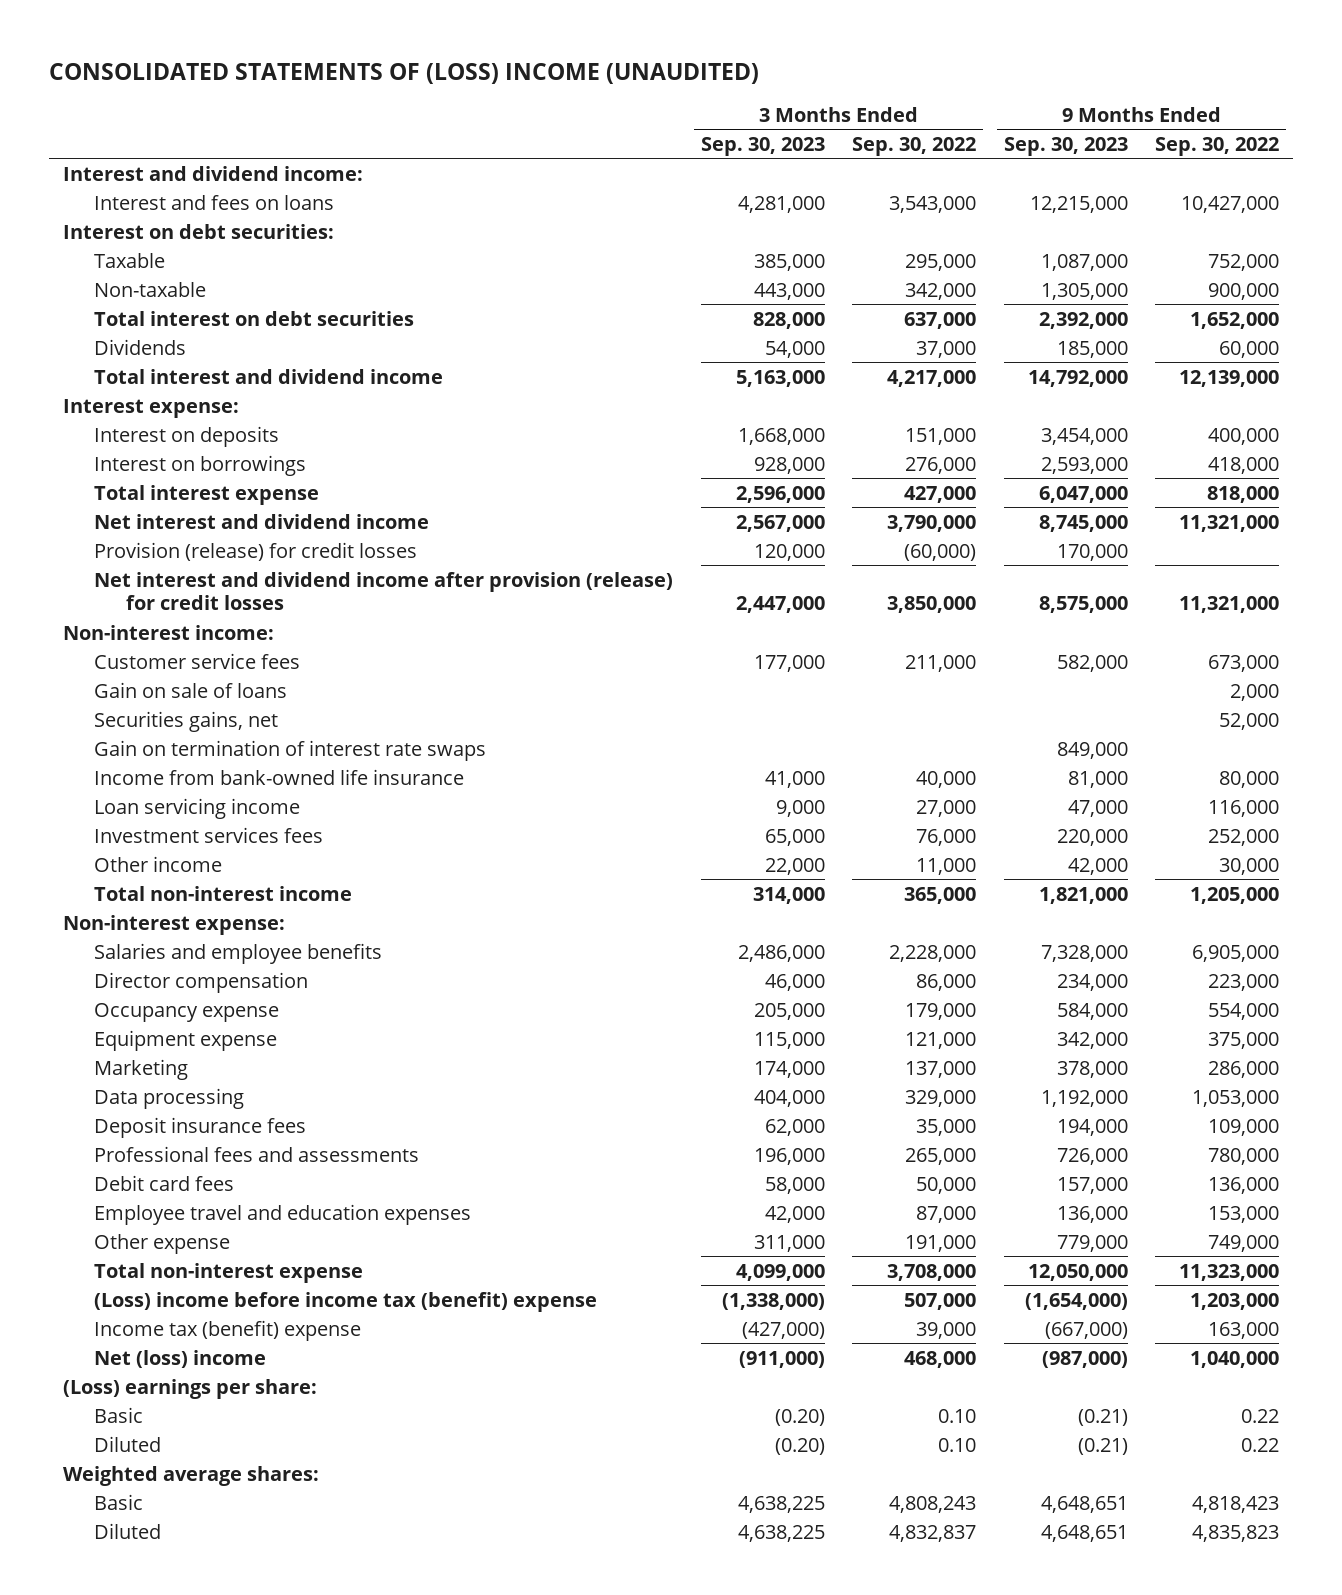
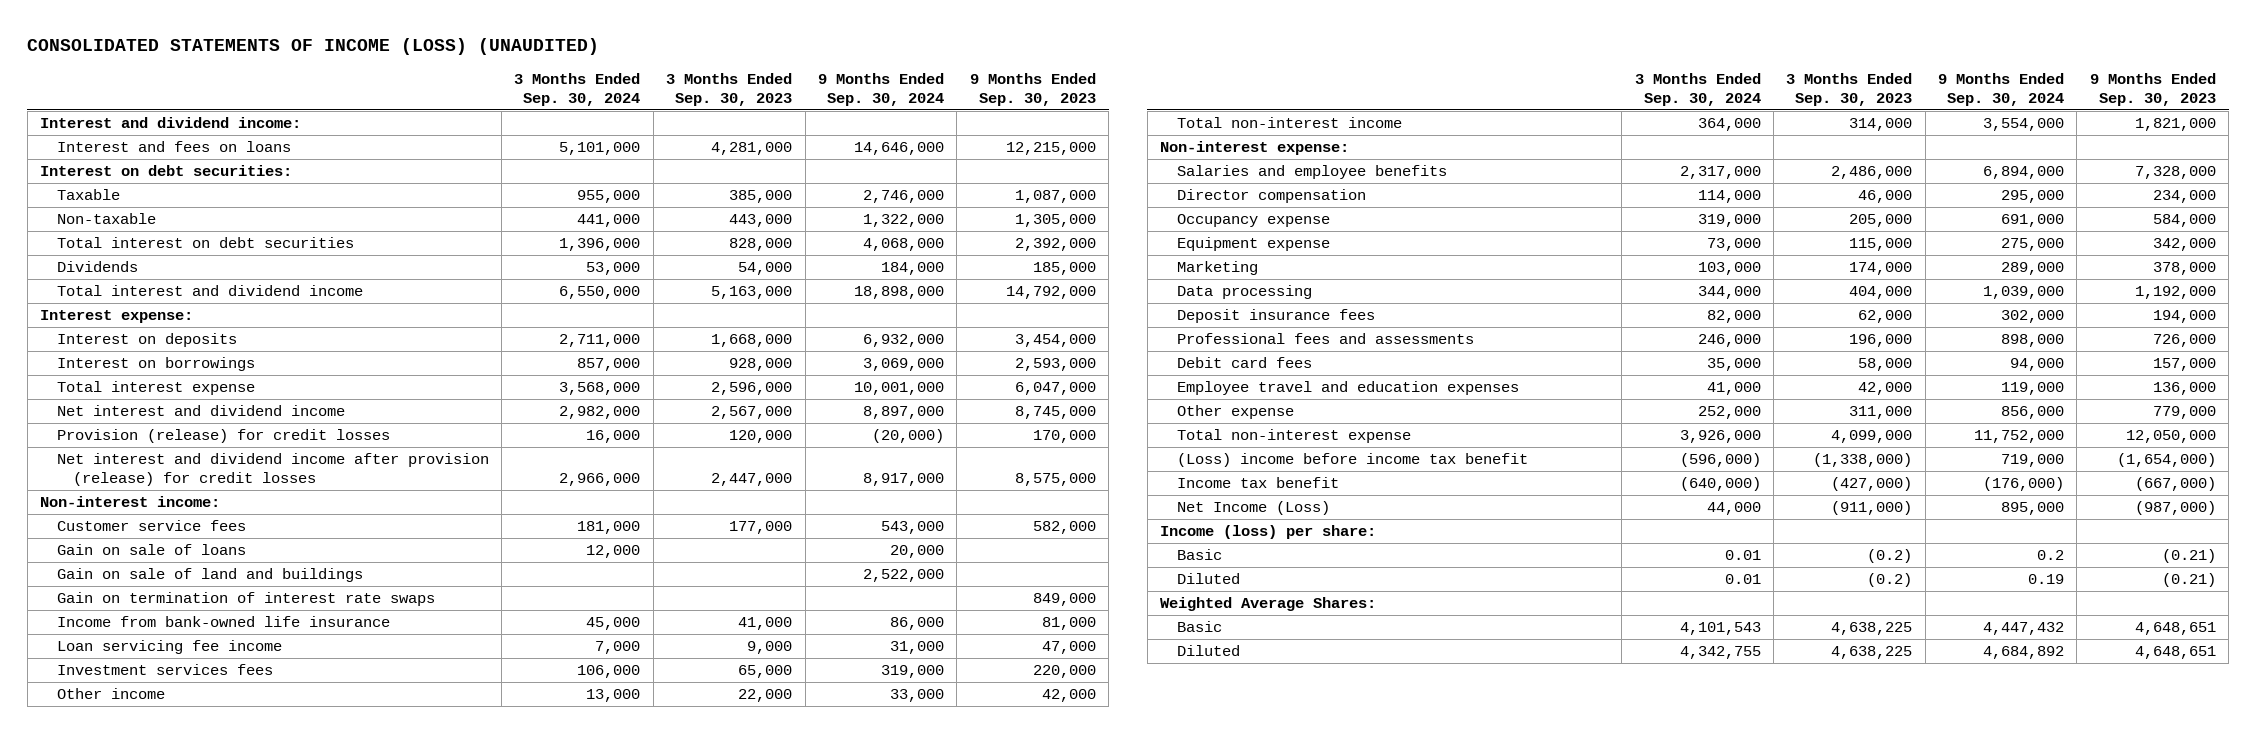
- CONSOLIDATED STATEMENTS OF (LOSS) INCOME (UNAUDITED)
+ CONSOLIDATED STATEMENTS OF INCOME (LOSS) (UNAUDITED)
- | 3 Months Ended Sep. 30, 2023 | 3 Months Ended Sep. 30, 2022 | 9 Months Ended Sep. 30, 2023 | 9 Months Ended Sep. 30, 2022
+ | 3 Months Ended Sep. 30, 2024 | 3 Months Ended Sep. 30, 2023 | 9 Months Ended Sep. 30, 2024 | 9 Months Ended Sep. 30, 2023
- Securities gains, net | | | | 52,000
+ Gain on sale of land and buildings | | | 2,522,000 |
- Loan servicing income | 9,000 | 27,000 | 47,000 | 116,000
+ Loan servicing fee income | 7,000 | 9,000 | 31,000 | 47,000
- (Loss) income before income tax (benefit) expense | (1,338,000) | 507,000 | (1,654,000) | 1,203,000
- Income tax (benefit) expense | (427,000) | 39,000 | (667,000) | 163,000
- Net (loss) income | (911,000) | 468,000 | (987,000) | 1,040,000
- (Loss) earnings per share:
- Basic | (0.20) | 0.10 | (0.21) | 0.22
- Diluted | (0.20) | 0.10 | (0.21) | 0.22
- Weighted average shares:
+ (Loss) income before income tax benefit | (596,000) | (1,338,000) | 719,000 | (1,654,000)
+ Income tax benefit | (640,000) | (427,000) | (176,000) | (667,000)
+ Net Income (Loss) | 44,000 | (911,000) | 895,000 | (987,000)
+ Income (loss) per share:
+ Basic | 0.01 | (0.2) | 0.2 | (0.21)
+ Diluted | 0.01 | (0.2) | 0.19 | (0.21)
+ Weighted Average Shares:

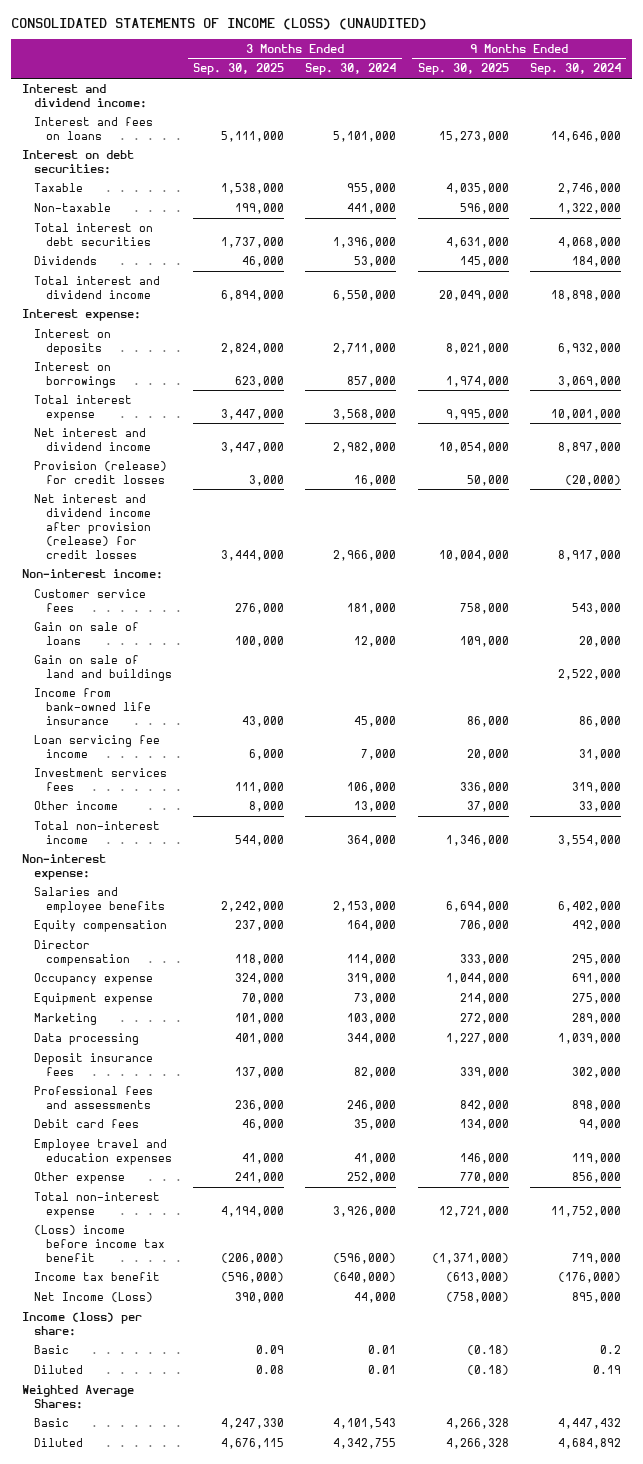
- | 3 Months Ended Sep. 30, 2024 | 3 Months Ended Sep. 30, 2023 | 9 Months Ended Sep. 30, 2024 | 9 Months Ended Sep. 30, 2023
+ | 3 Months Ended Sep. 30, 2025 | 3 Months Ended Sep. 30, 2024 | 9 Months Ended Sep. 30, 2025 | 9 Months Ended Sep. 30, 2024
- Gain on termination of interest rate swaps | | | | 849,000
- Salaries and employee benefits | 2,317,000 | 2,486,000 | 6,894,000 | 7,328,000
+ Salaries and employee benefits | 2,242,000 | 2,153,000 | 6,694,000 | 6,402,000
+ Equity compensation | 237,000 | 164,000 | 706,000 | 492,000

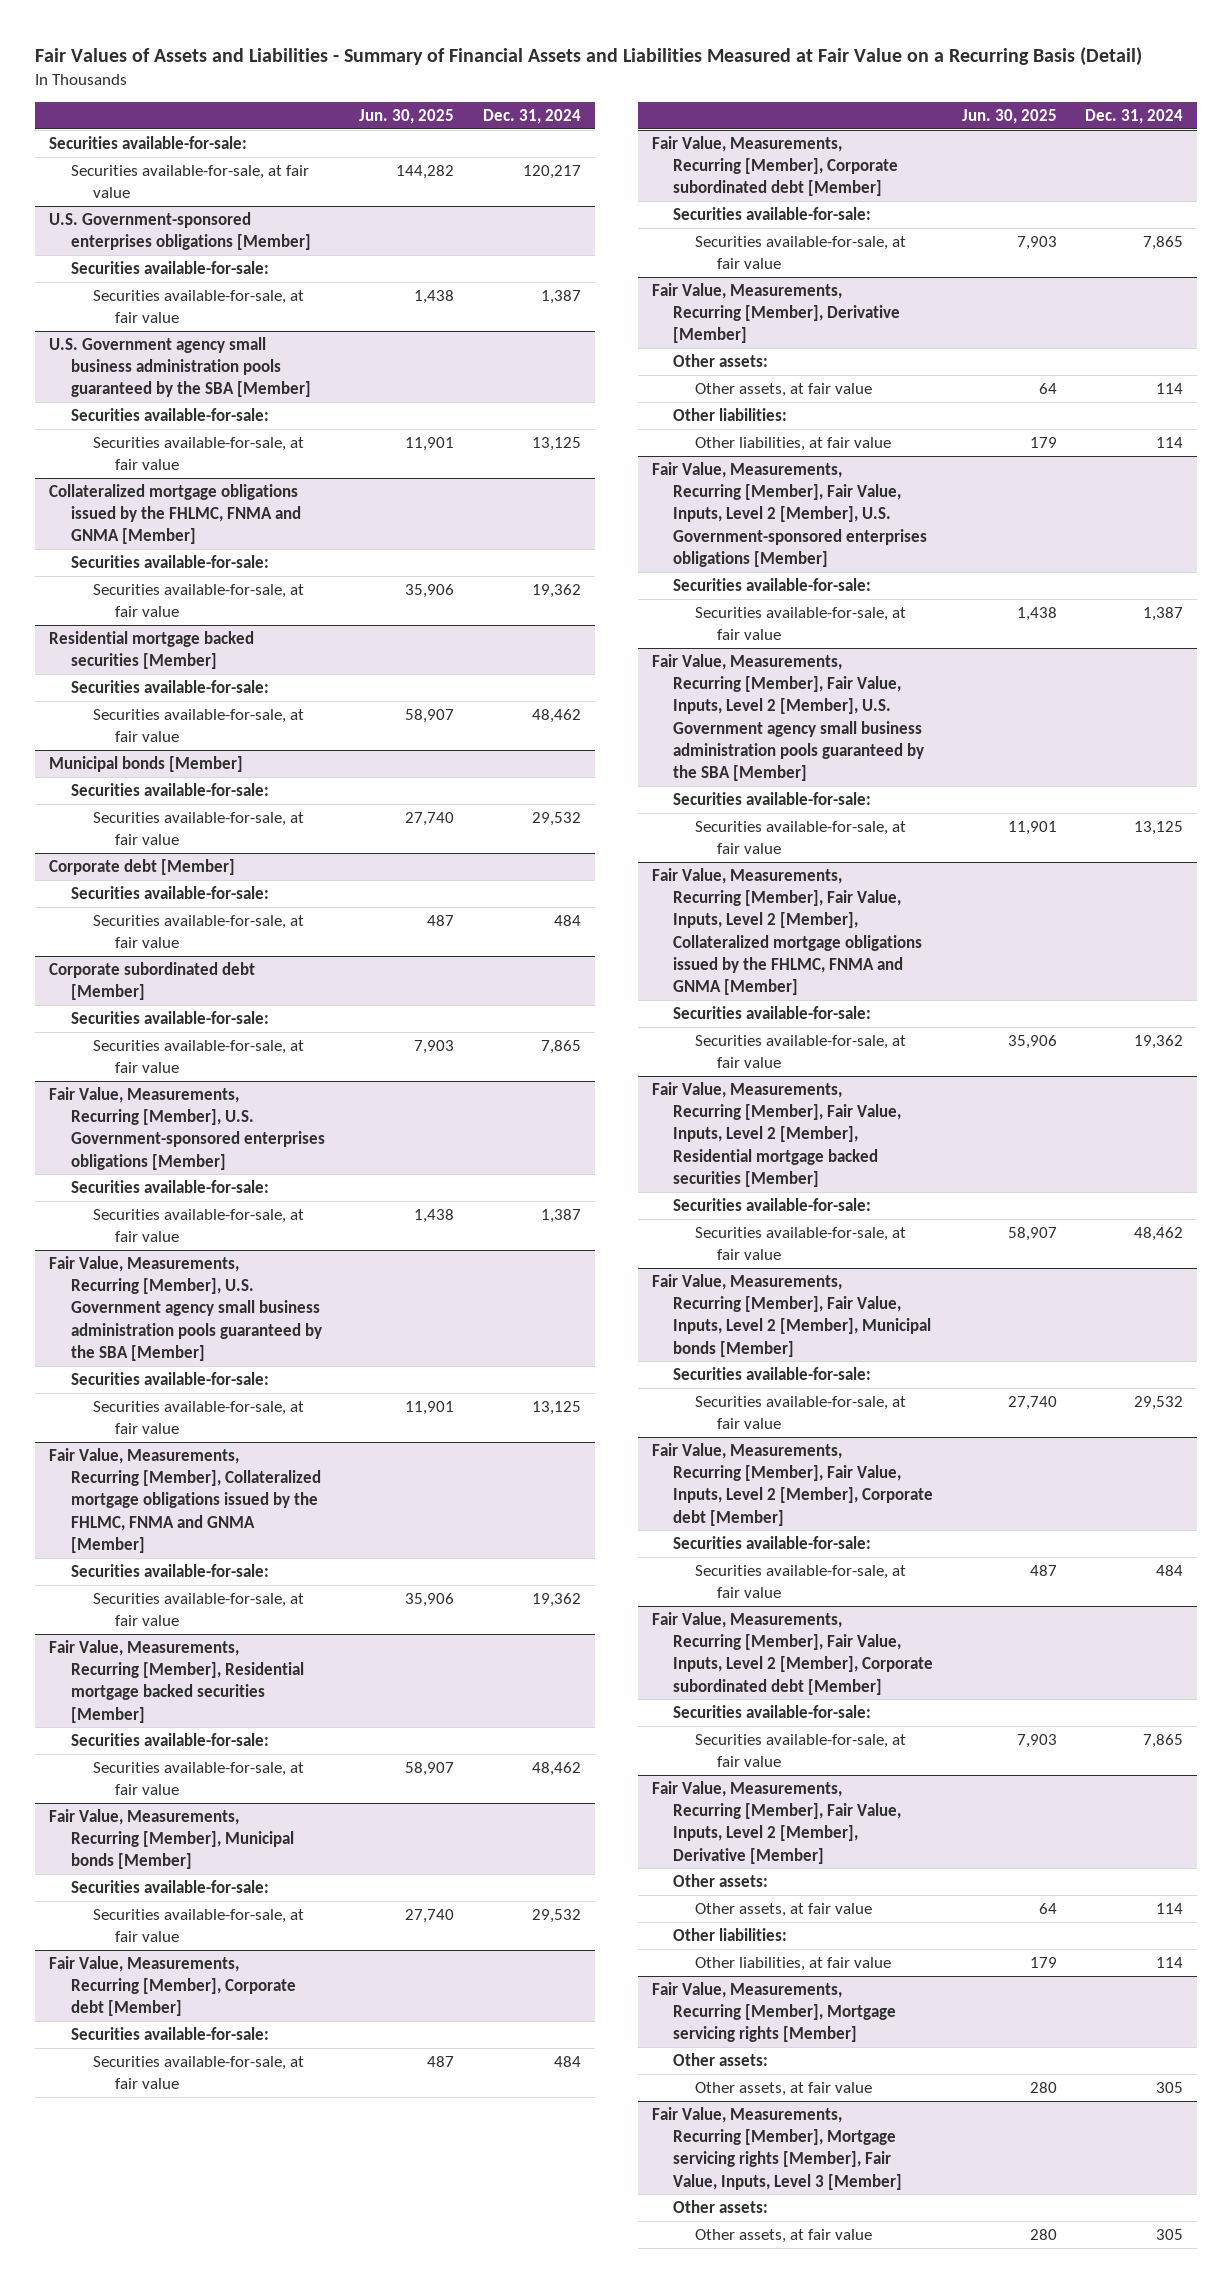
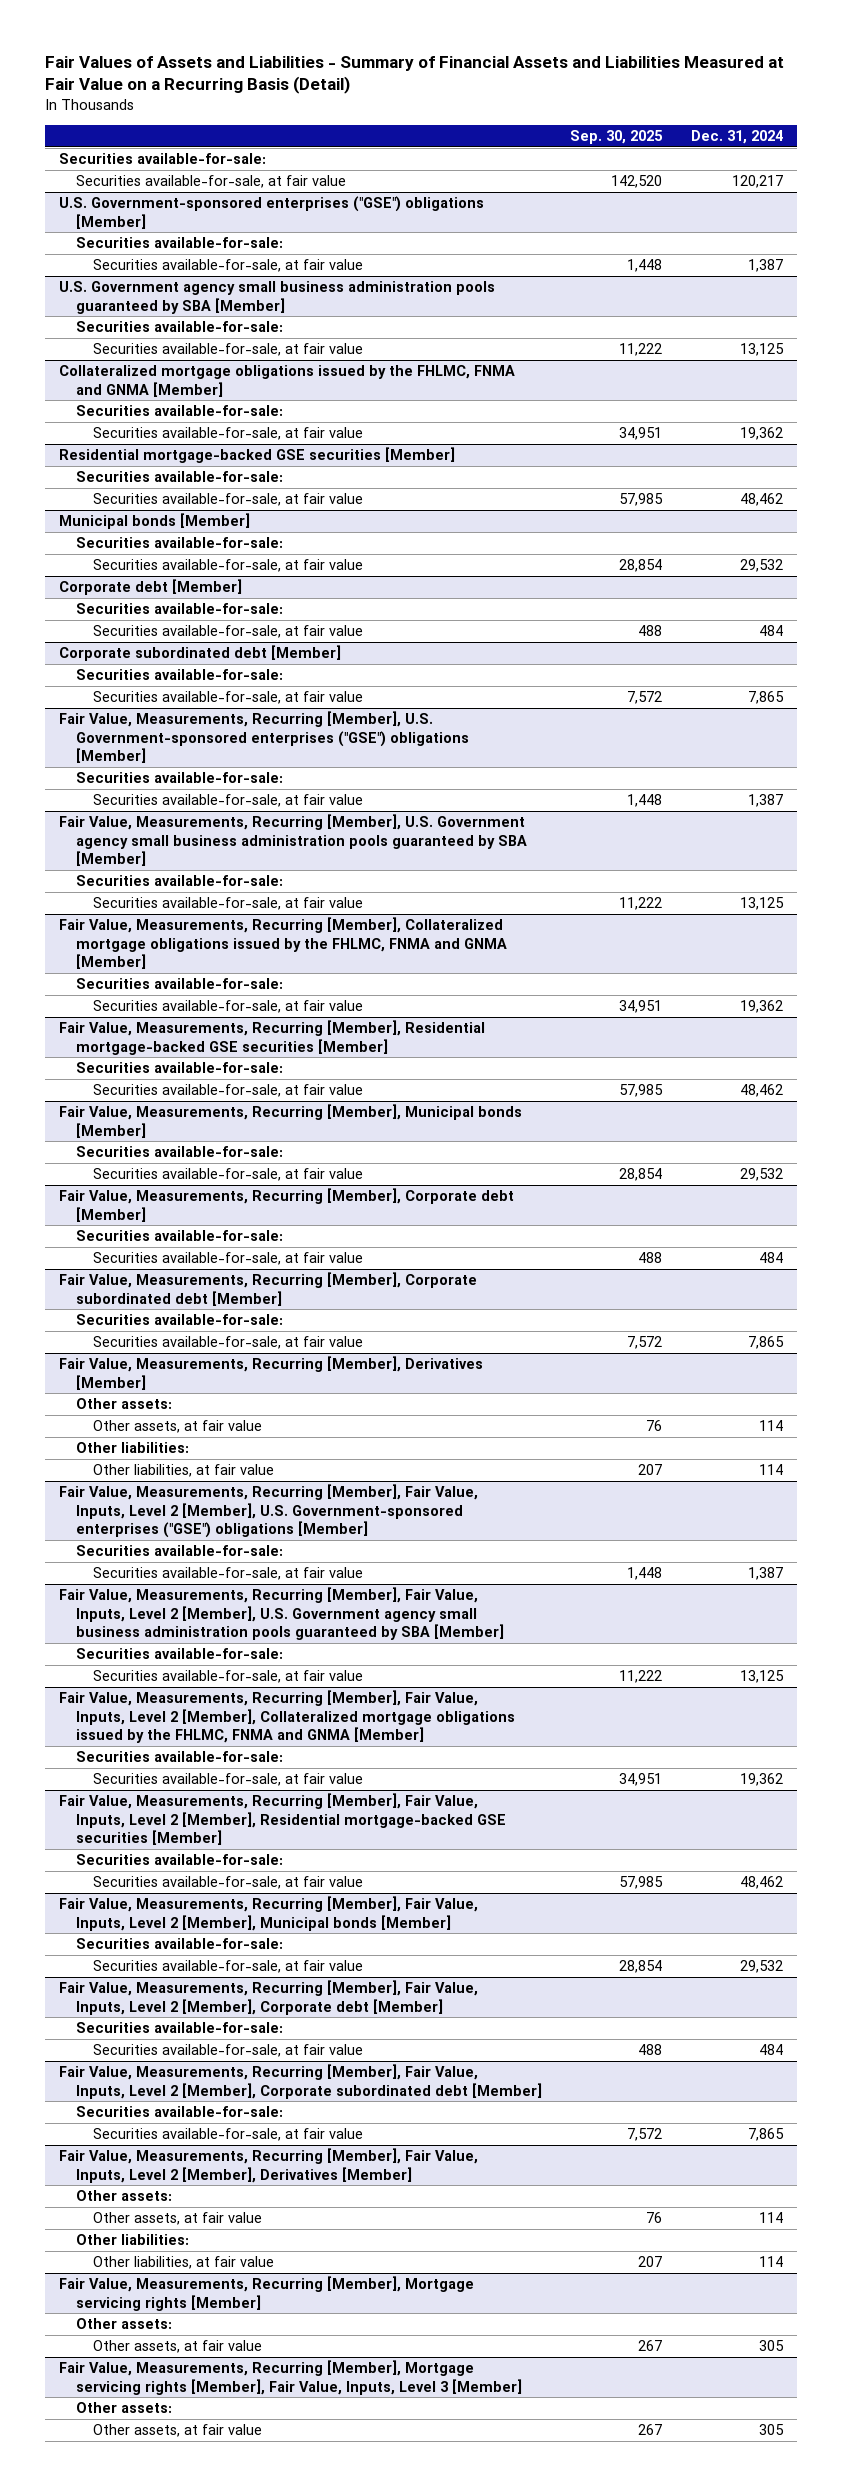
- | Jun. 30, 2025 | Dec. 31, 2024
+ | Sep. 30, 2025 | Dec. 31, 2024
- U.S. Government-sponsored enterprises obligations [Member]
+ U.S. Government-sponsored enterprises ("GSE") obligations [Member]
- U.S. Government agency small business administration pools guaranteed by the SBA [Member]
+ U.S. Government agency small business administration pools guaranteed by SBA [Member]
- Residential mortgage backed securities [Member]
+ Residential mortgage-backed GSE securities [Member]
- Fair Value, Measurements, Recurring [Member], U.S. Government-sponsored enterprises obligations [Member]
+ Fair Value, Measurements, Recurring [Member], U.S. Government-sponsored enterprises ("GSE") obligations [Member]
- Fair Value, Measurements, Recurring [Member], U.S. Government agency small business administration pools guaranteed by the SBA [Member]
+ Fair Value, Measurements, Recurring [Member], U.S. Government agency small business administration pools guaranteed by SBA [Member]
- Fair Value, Measurements, Recurring [Member], Residential mortgage backed securities [Member]
+ Fair Value, Measurements, Recurring [Member], Residential mortgage-backed GSE securities [Member]
- Fair Value, Measurements, Recurring [Member], Derivative [Member]
+ Fair Value, Measurements, Recurring [Member], Derivatives [Member]
- Fair Value, Measurements, Recurring [Member], Fair Value, Inputs, Level 2 [Member], U.S. Government-sponsored enterprises obligations [Member]
+ Fair Value, Measurements, Recurring [Member], Fair Value, Inputs, Level 2 [Member], U.S. Government-sponsored enterprises ("GSE") obligations [Member]
- Fair Value, Measurements, Recurring [Member], Fair Value, Inputs, Level 2 [Member], U.S. Government agency small business administration pools guaranteed by the SBA [Member]
+ Fair Value, Measurements, Recurring [Member], Fair Value, Inputs, Level 2 [Member], U.S. Government agency small business administration pools guaranteed by SBA [Member]
- Fair Value, Measurements, Recurring [Member], Fair Value, Inputs, Level 2 [Member], Residential mortgage backed securities [Member]
+ Fair Value, Measurements, Recurring [Member], Fair Value, Inputs, Level 2 [Member], Residential mortgage-backed GSE securities [Member]
- Fair Value, Measurements, Recurring [Member], Fair Value, Inputs, Level 2 [Member], Derivative [Member]
+ Fair Value, Measurements, Recurring [Member], Fair Value, Inputs, Level 2 [Member], Derivatives [Member]

